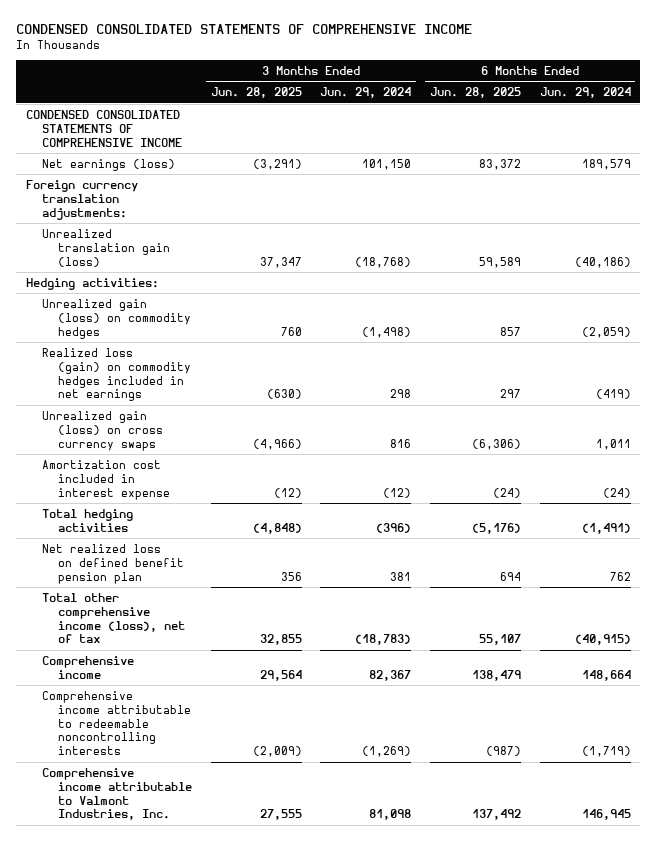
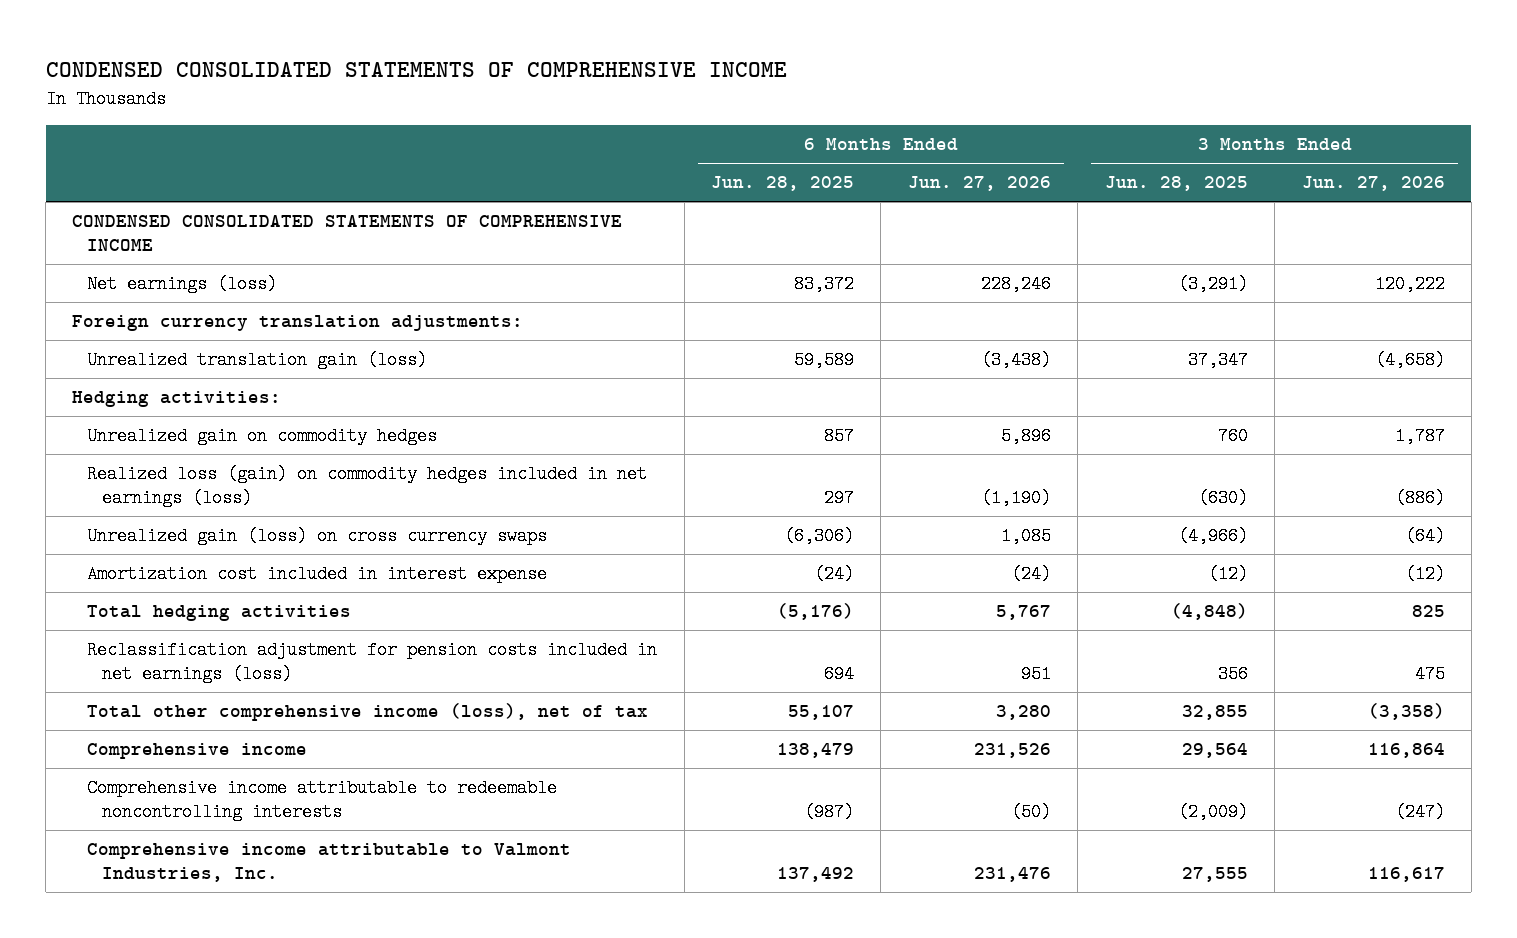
- | 3 Months Ended Jun. 28, 2025 | 3 Months Ended Jun. 29, 2024 | 6 Months Ended Jun. 28, 2025 | 6 Months Ended Jun. 29, 2024
+ | 6 Months Ended Jun. 28, 2025 | 6 Months Ended Jun. 27, 2026 | 3 Months Ended Jun. 28, 2025 | 3 Months Ended Jun. 27, 2026
- Unrealized gain (loss) on commodity hedges | 760 | (1,498) | 857 | (2,059)
- Realized loss (gain) on commodity hedges included in net earnings | (630) | 298 | 297 | (419)
+ Unrealized gain on commodity hedges | 857 | 5,896 | 760 | 1,787
+ Realized loss (gain) on commodity hedges included in net earnings (loss) | 297 | (1,190) | (630) | (886)
- Net realized loss on defined benefit pension plan | 356 | 381 | 694 | 762
+ Reclassification adjustment for pension costs included in net earnings (loss) | 694 | 951 | 356 | 475

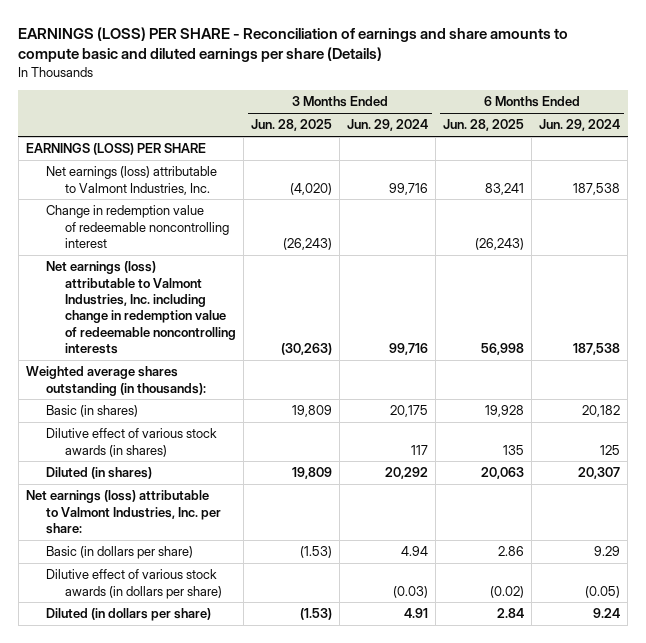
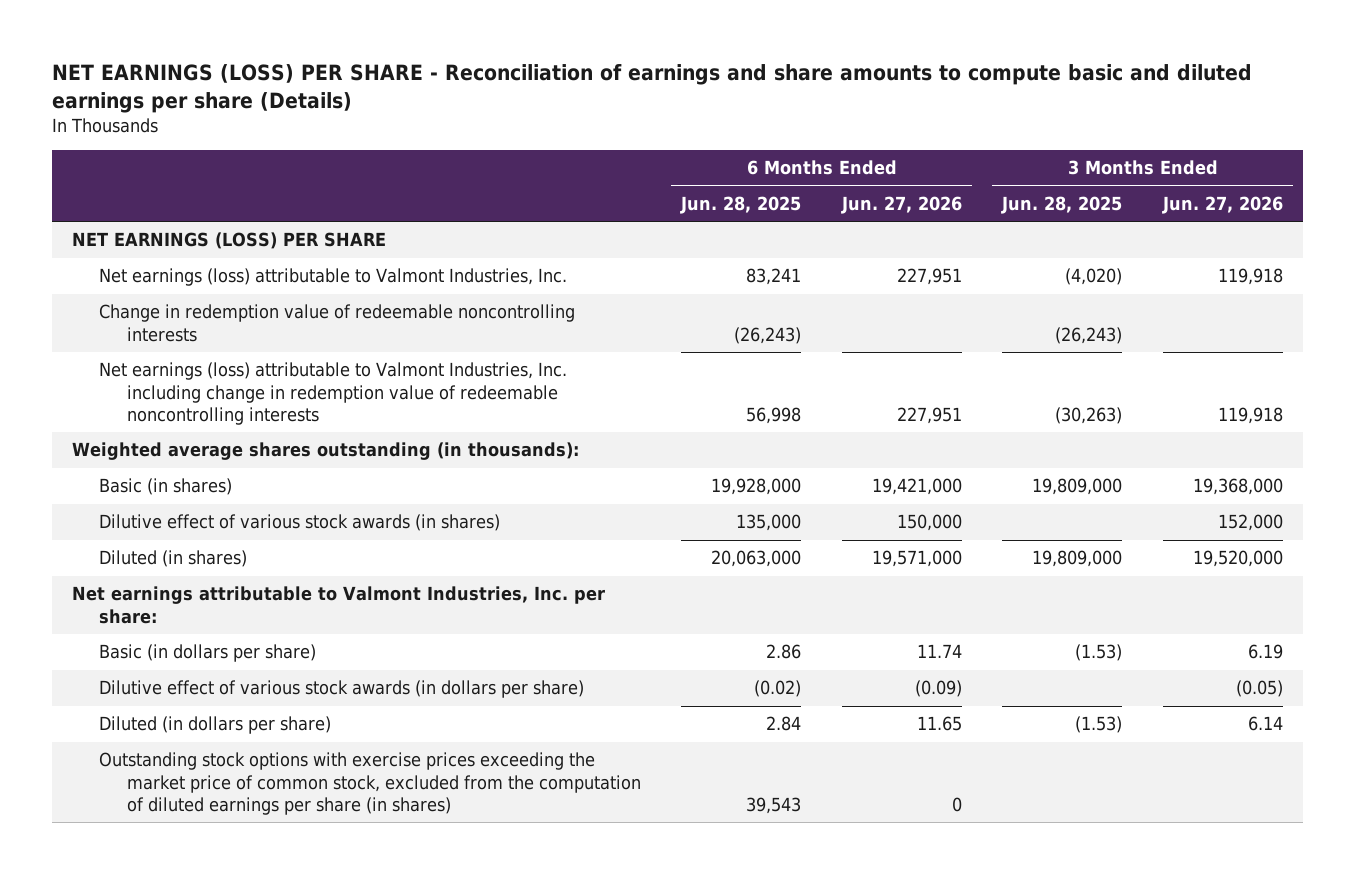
- EARNINGS (LOSS) PER SHARE - Reconciliation of earnings and share amounts to compute basic and diluted earnings per share (Details)
+ NET EARNINGS (LOSS) PER SHARE - Reconciliation of earnings and share amounts to compute basic and diluted earnings per share (Details)
- | 3 Months Ended Jun. 28, 2025 | 3 Months Ended Jun. 29, 2024 | 6 Months Ended Jun. 28, 2025 | 6 Months Ended Jun. 29, 2024
+ | 6 Months Ended Jun. 28, 2025 | 6 Months Ended Jun. 27, 2026 | 3 Months Ended Jun. 28, 2025 | 3 Months Ended Jun. 27, 2026
- EARNINGS (LOSS) PER SHARE
+ NET EARNINGS (LOSS) PER SHARE
- Change in redemption value of redeemable noncontrolling interest | (26,243) | | (26,243) |
+ Change in redemption value of redeemable noncontrolling interests | (26,243) | | (26,243) |
- Basic (in shares) | 19,809 | 20,175 | 19,928 | 20,182
- Dilutive effect of various stock awards (in shares) | | 117 | 135 | 125
- Diluted (in shares) | 19,809 | 20,292 | 20,063 | 20,307
- Net earnings (loss) attributable to Valmont Industries, Inc. per share:
+ Basic (in shares) | 19,928,000 | 19,421,000 | 19,809,000 | 19,368,000
+ Dilutive effect of various stock awards (in shares) | 135,000 | 150,000 | | 152,000
+ Diluted (in shares) | 20,063,000 | 19,571,000 | 19,809,000 | 19,520,000
+ Net earnings attributable to Valmont Industries, Inc. per share:
+ Outstanding stock options with exercise prices exceeding the market price of common stock, excluded from the computation of diluted earnings per share (in shares) | 39,543 | 0 | |

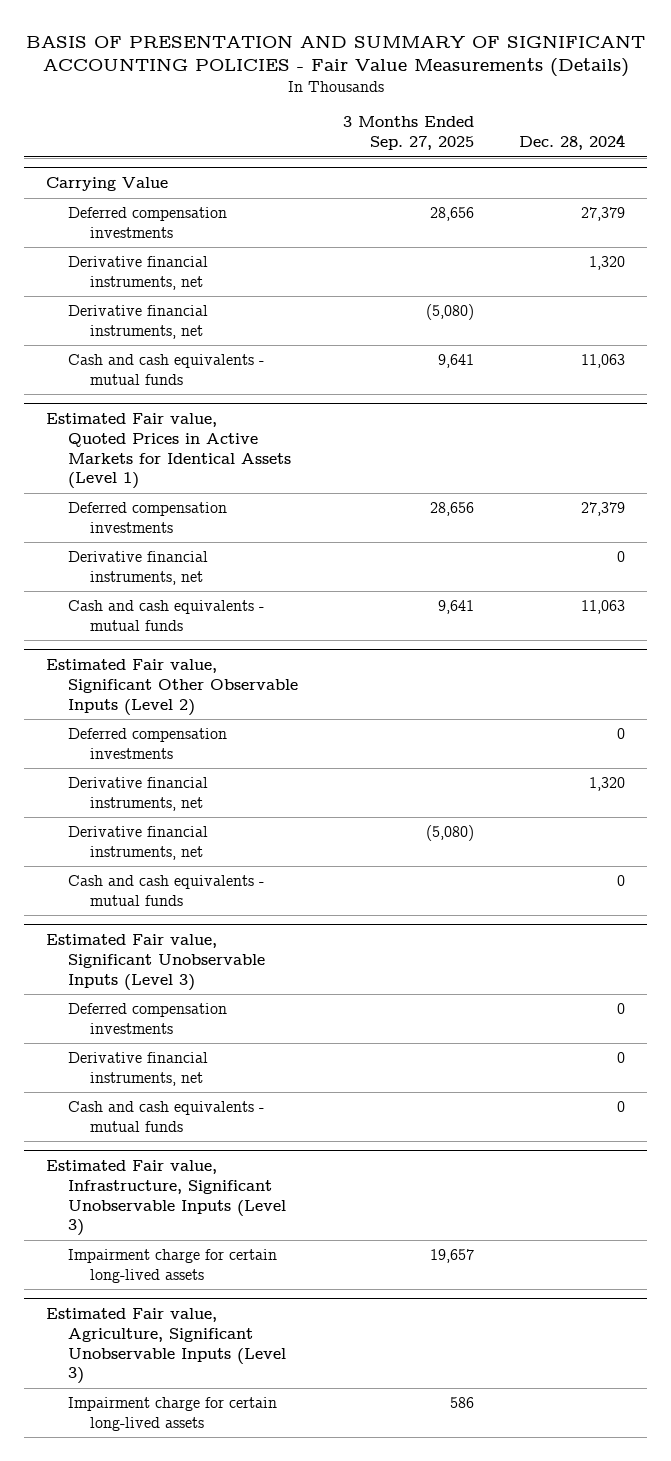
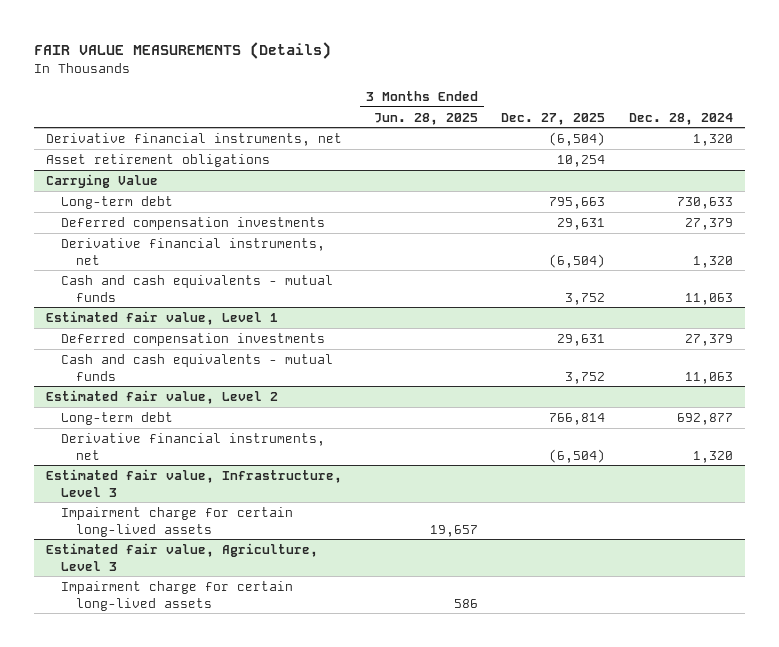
- BASIS OF PRESENTATION AND SUMMARY OF SIGNIFICANT ACCOUNTING POLICIES - Fair Value Measurements (Details)
+ FAIR VALUE MEASUREMENTS (Details)
- | 3 Months Ended Sep. 27, 2025 | Dec. 28, 2024
+ | 3 Months Ended Jun. 28, 2025 | Dec. 27, 2025 | Dec. 28, 2024
+ Derivative financial instruments, net | | (6,504) | 1,320
+ Asset retirement obligations | | 10,254 |
@ Carrying Value
+ Long-term debt | | 795,663 | 730,633
- Derivative financial instruments, net | (5,080) |
- Estimated Fair value, Quoted Prices in Active Markets for Identical Assets (Level 1)
+ Estimated fair value, Level 1
- Derivative financial instruments, net | | 0
- Estimated Fair value, Significant Other Observable Inputs (Level 2)
- Deferred compensation investments | | 0
+ Estimated fair value, Level 2
+ Long-term debt | | 766,814 | 692,877
- Derivative financial instruments, net | (5,080) |
- Cash and cash equivalents - mutual funds | | 0
- Estimated Fair value, Significant Unobservable Inputs (Level 3)
- Deferred compensation investments | | 0
- Derivative financial instruments, net | | 0
- Cash and cash equivalents - mutual funds | | 0
- Estimated Fair value, Infrastructure, Significant Unobservable Inputs (Level 3)
+ Estimated fair value, Infrastructure, Level 3
- Estimated Fair value, Agriculture, Significant Unobservable Inputs (Level 3)
+ Estimated fair value, Agriculture, Level 3

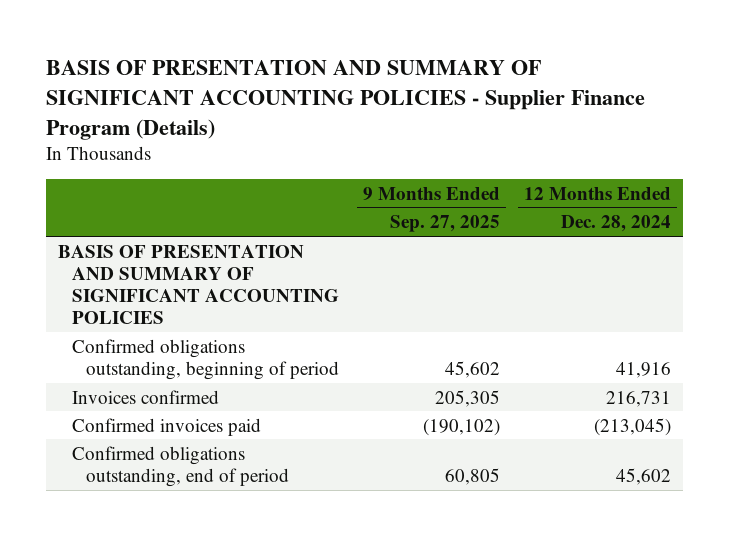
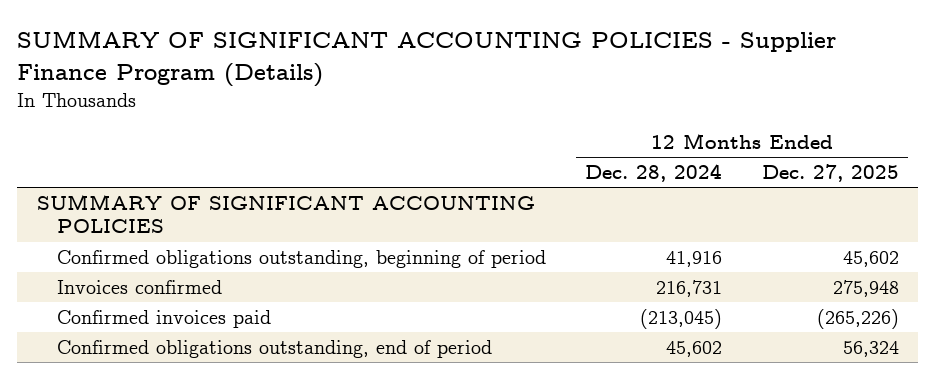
- BASIS OF PRESENTATION AND SUMMARY OF SIGNIFICANT ACCOUNTING POLICIES - Supplier Finance Program (Details)
+ SUMMARY OF SIGNIFICANT ACCOUNTING POLICIES - Supplier Finance Program (Details)
- | 9 Months Ended Sep. 27, 2025 | 12 Months Ended Dec. 28, 2024
+ | 12 Months Ended Dec. 28, 2024 | 12 Months Ended Dec. 27, 2025
- BASIS OF PRESENTATION AND SUMMARY OF SIGNIFICANT ACCOUNTING POLICIES
+ SUMMARY OF SIGNIFICANT ACCOUNTING POLICIES

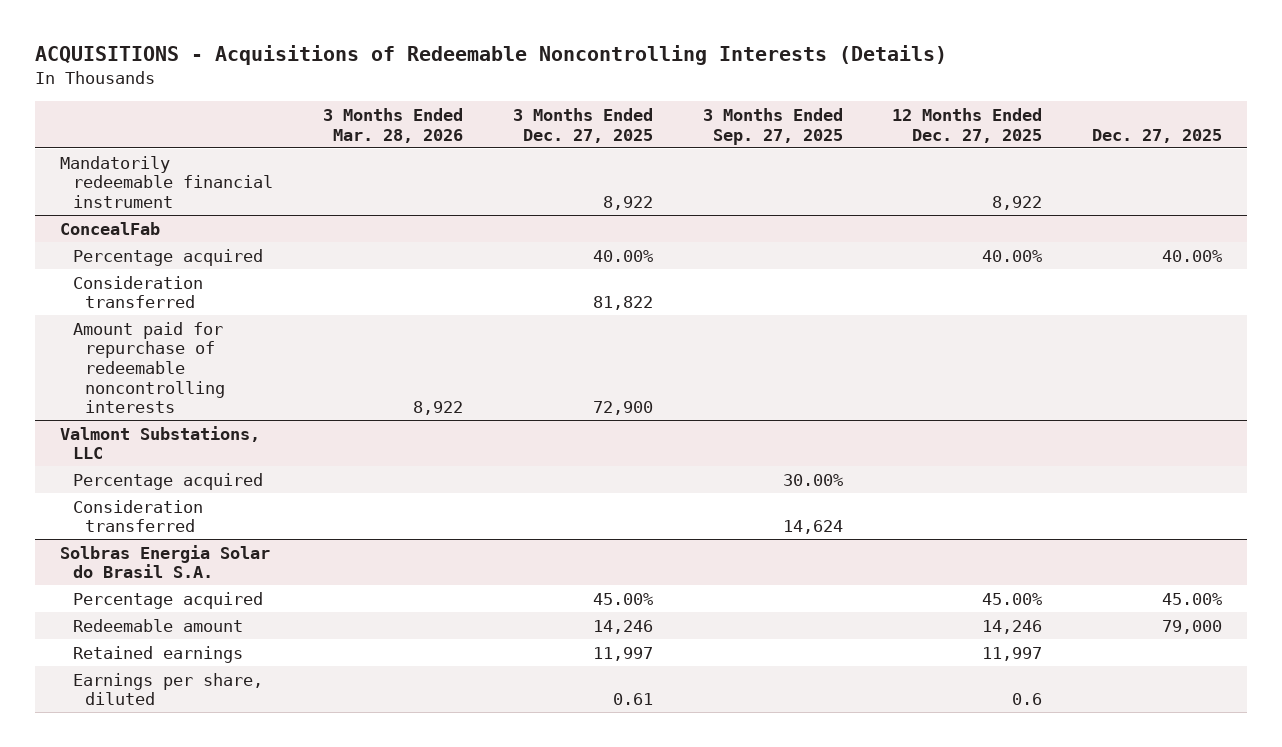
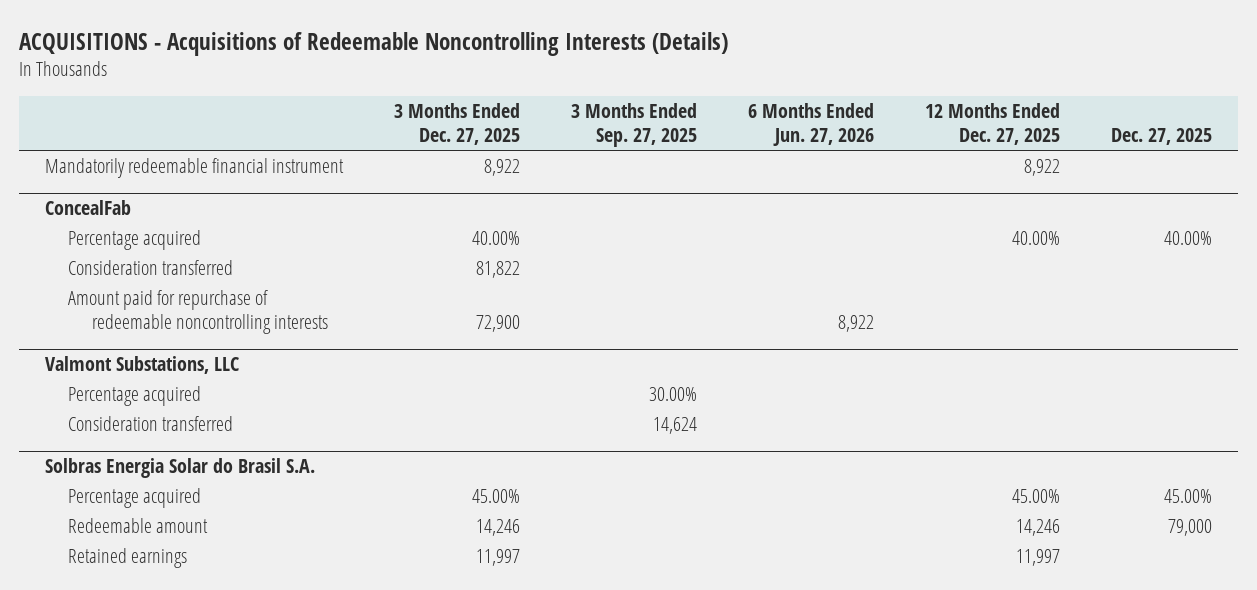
- | 3 Months Ended Mar. 28, 2026 | 3 Months Ended Dec. 27, 2025 | 3 Months Ended Sep. 27, 2025 | 12 Months Ended Dec. 27, 2025 | Dec. 27, 2025
+ | 3 Months Ended Dec. 27, 2025 | 3 Months Ended Sep. 27, 2025 | 6 Months Ended Jun. 27, 2026 | 12 Months Ended Dec. 27, 2025 | Dec. 27, 2025
@ Solbras Energia Solar do Brasil S.A.
- Earnings per share, diluted | | 0.61 | | 0.6 |

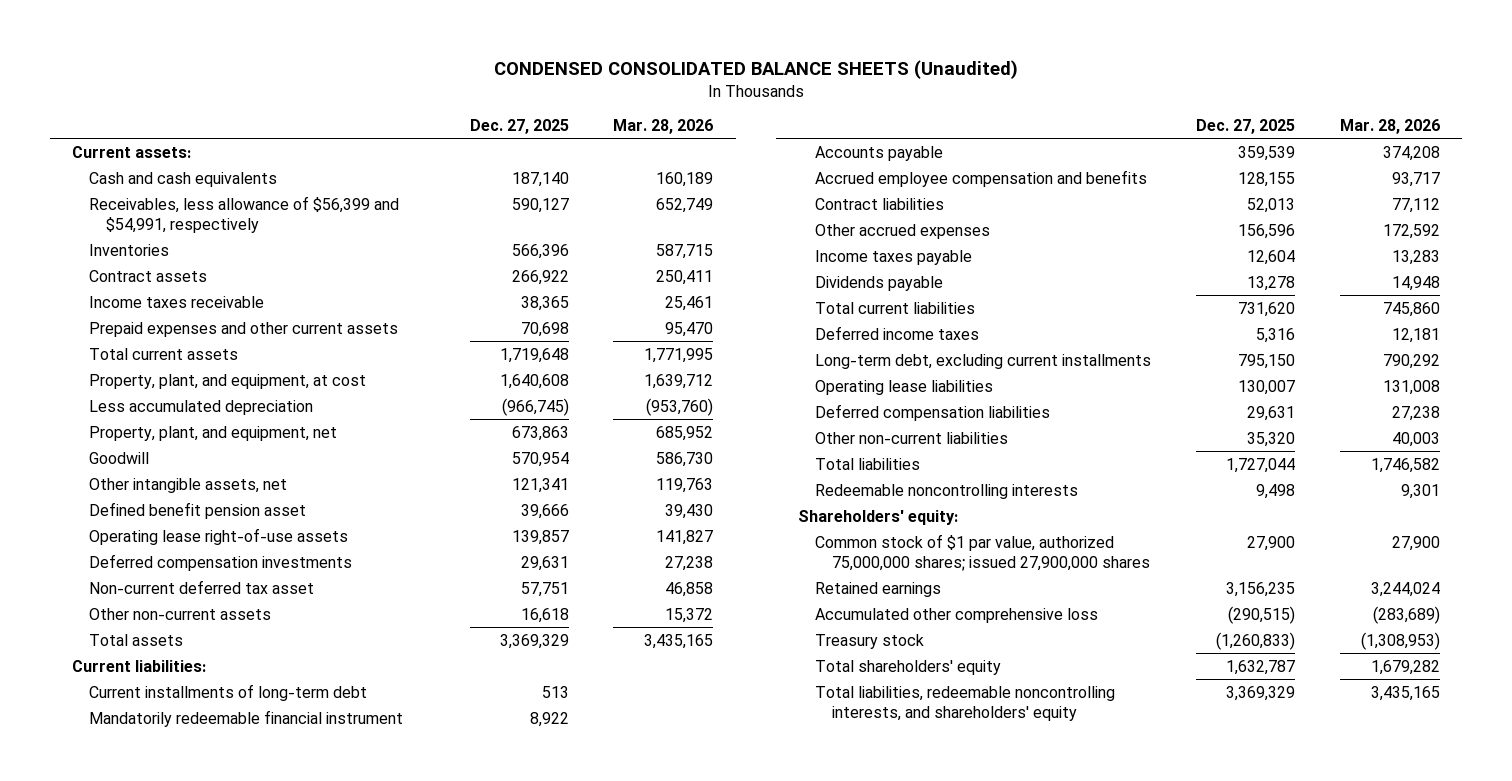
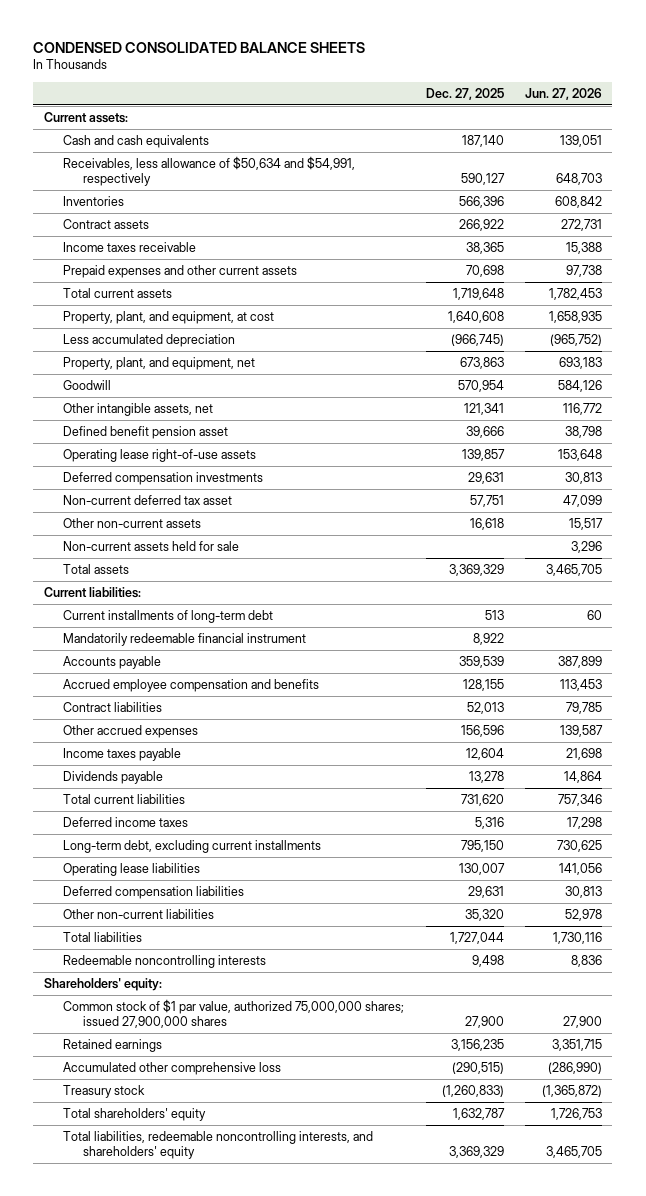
- CONDENSED CONSOLIDATED BALANCE SHEETS (Unaudited)
+ CONDENSED CONSOLIDATED BALANCE SHEETS
- | Dec. 27, 2025 | Mar. 28, 2026
+ | Dec. 27, 2025 | Jun. 27, 2026
- Receivables, less allowance of $56,399 and $54,991, respectively | 590,127 | 652,749
+ Receivables, less allowance of $50,634 and $54,991, respectively | 590,127 | 648,703
+ Non-current assets held for sale | | 3,296

